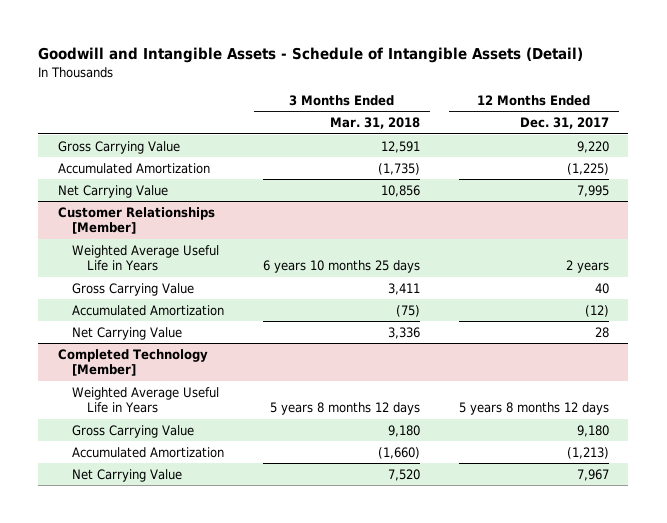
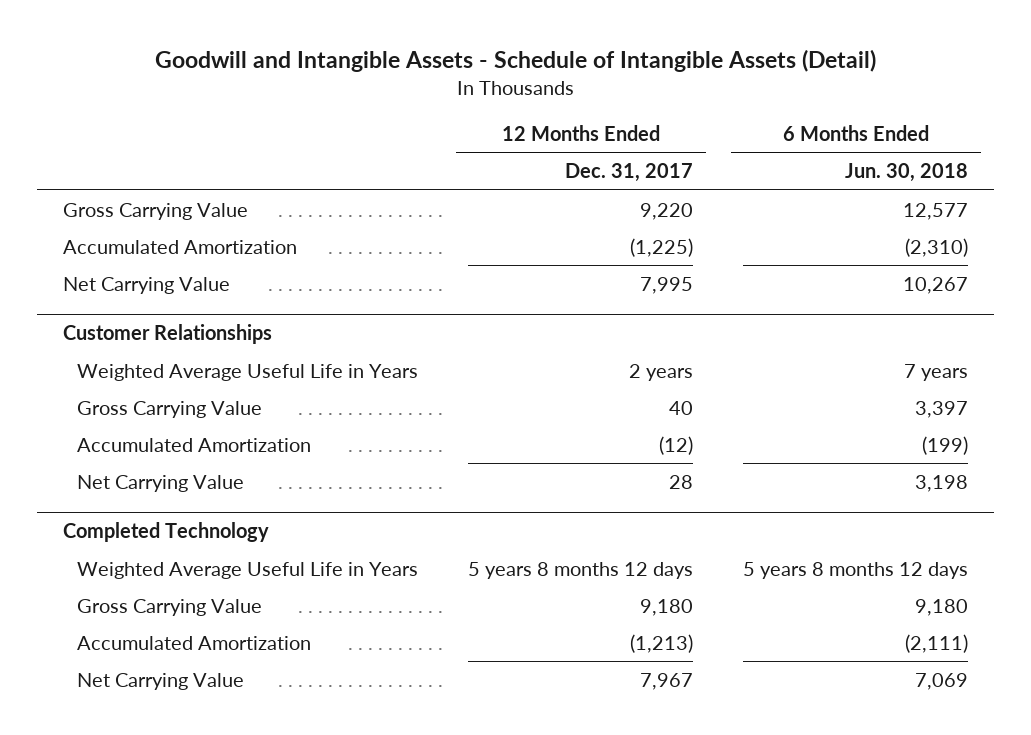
- | 3 Months Ended Mar. 31, 2018 | 12 Months Ended Dec. 31, 2017
+ | 12 Months Ended Dec. 31, 2017 | 6 Months Ended Jun. 30, 2018
- Customer Relationships [Member]
+ Customer Relationships
- Completed Technology [Member]
+ Completed Technology

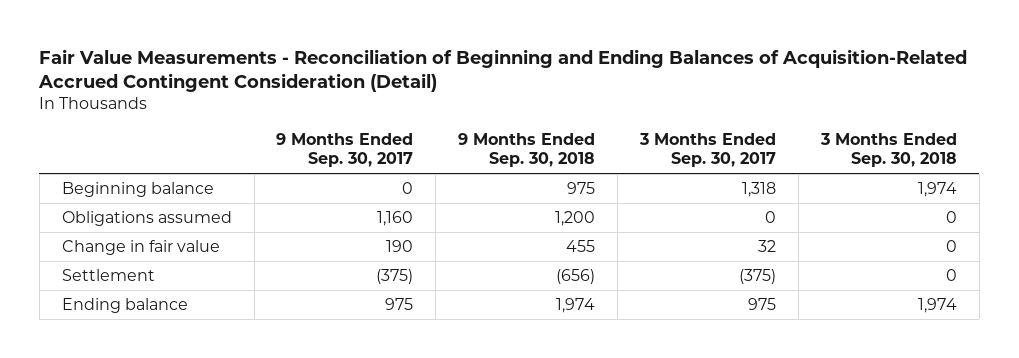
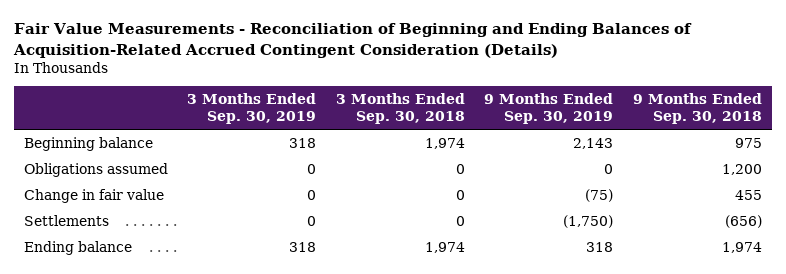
- Fair Value Measurements - Reconciliation of Beginning and Ending Balances of Acquisition-Related Accrued Contingent Consideration (Detail)
+ Fair Value Measurements - Reconciliation of Beginning and Ending Balances of Acquisition-Related Accrued Contingent Consideration (Details)
- | 9 Months Ended Sep. 30, 2017 | 9 Months Ended Sep. 30, 2018 | 3 Months Ended Sep. 30, 2017 | 3 Months Ended Sep. 30, 2018
+ | 3 Months Ended Sep. 30, 2019 | 3 Months Ended Sep. 30, 2018 | 9 Months Ended Sep. 30, 2019 | 9 Months Ended Sep. 30, 2018
- Settlement | (375) | (656) | (375) | 0
+ Settlements | 0 | 0 | (1,750) | (656)

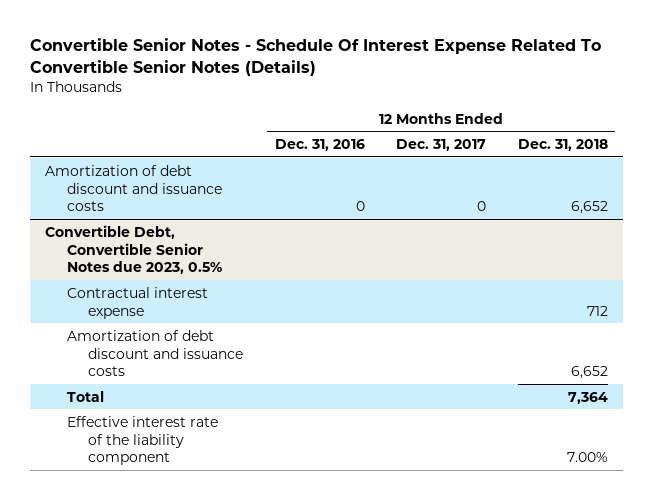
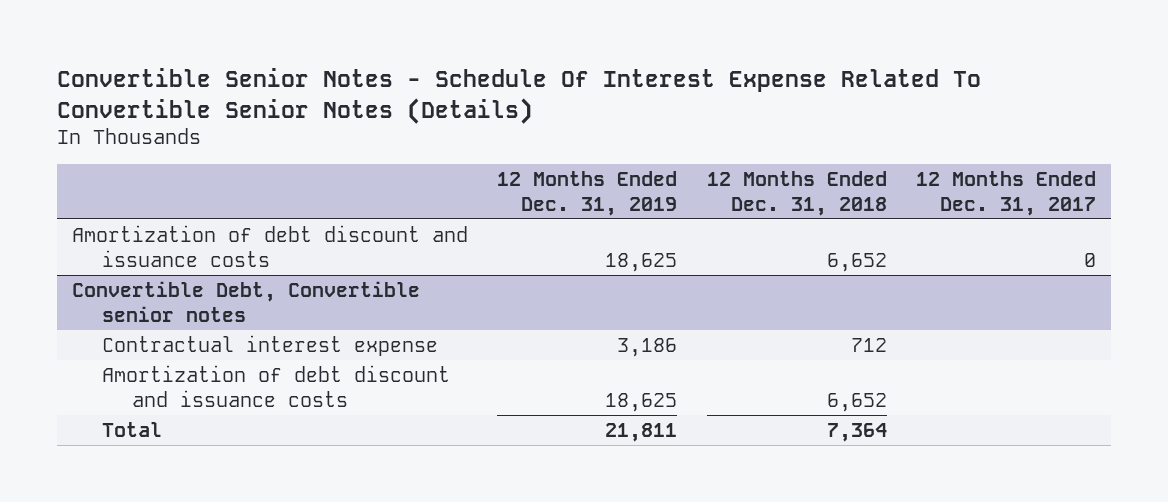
- | 12 Months Ended Dec. 31, 2016 | 12 Months Ended Dec. 31, 2017 | 12 Months Ended Dec. 31, 2018
+ | 12 Months Ended Dec. 31, 2019 | 12 Months Ended Dec. 31, 2018 | 12 Months Ended Dec. 31, 2017
- Convertible Debt, Convertible Senior Notes due 2023, 0.5%
+ Convertible Debt, Convertible senior notes
- Effective interest rate of the liability component | | | 7.00%

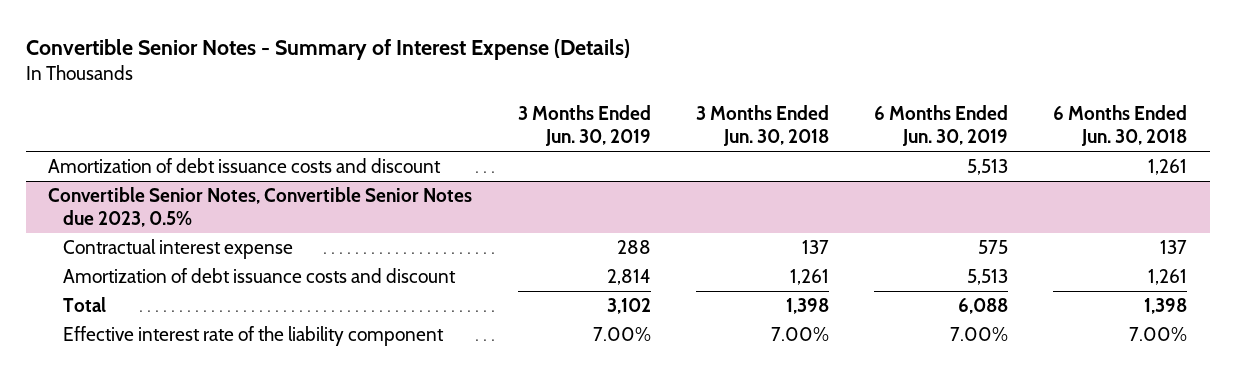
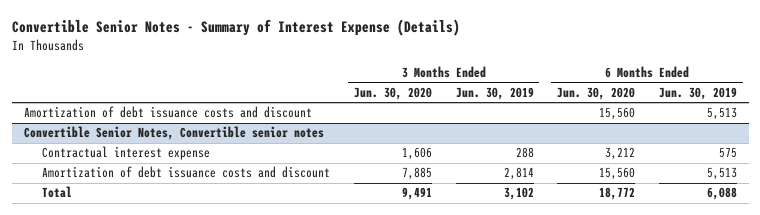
- | 3 Months Ended Jun. 30, 2019 | 3 Months Ended Jun. 30, 2018 | 6 Months Ended Jun. 30, 2019 | 6 Months Ended Jun. 30, 2018
+ | 3 Months Ended Jun. 30, 2020 | 3 Months Ended Jun. 30, 2019 | 6 Months Ended Jun. 30, 2020 | 6 Months Ended Jun. 30, 2019
- Convertible Senior Notes, Convertible Senior Notes due 2023, 0.5%
+ Convertible Senior Notes, Convertible senior notes
- Effective interest rate of the liability component | 7.00% | 7.00% | 7.00% | 7.00%

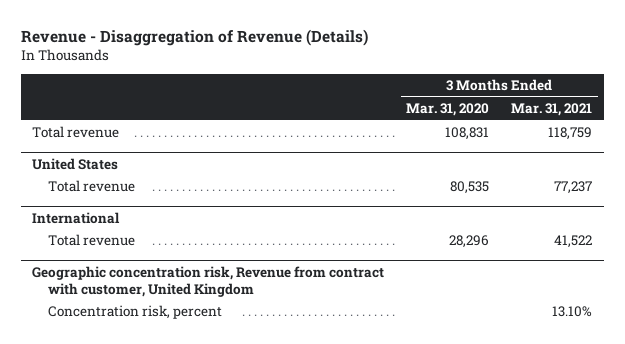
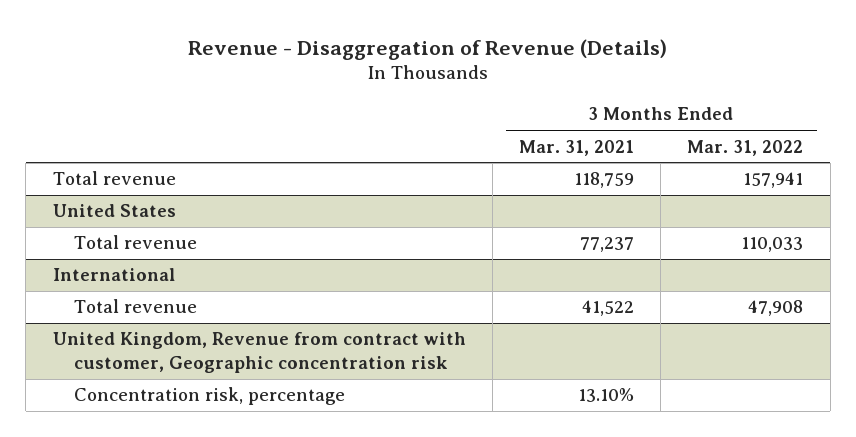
- | 3 Months Ended Mar. 31, 2020 | 3 Months Ended Mar. 31, 2021
+ | 3 Months Ended Mar. 31, 2021 | 3 Months Ended Mar. 31, 2022
- Geographic concentration risk, Revenue from contract with customer, United Kingdom
- Concentration risk, percent | | 13.10%
+ United Kingdom, Revenue from contract with customer, Geographic concentration risk
+ Concentration risk, percentage | 13.10% |

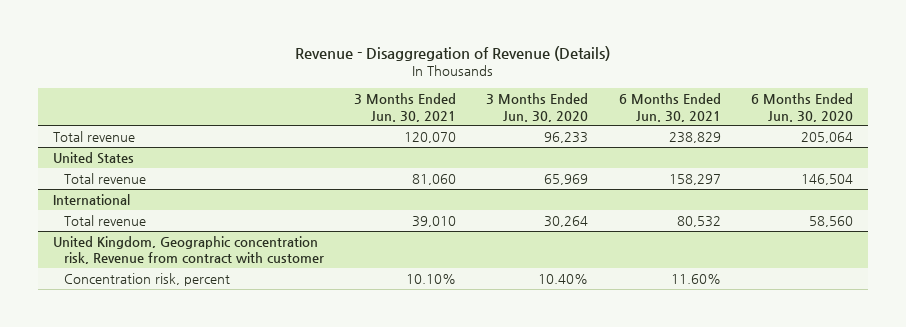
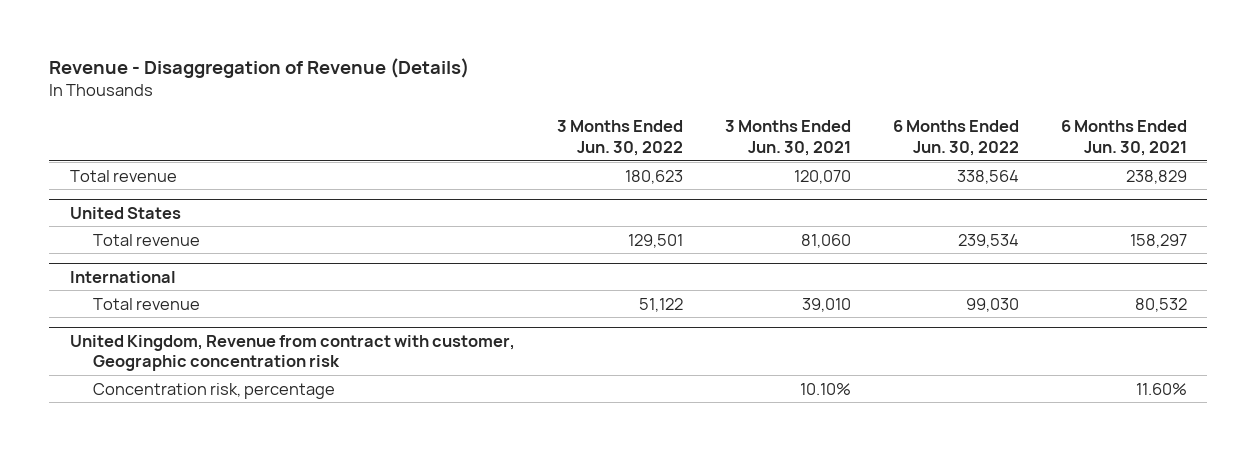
- | 3 Months Ended Jun. 30, 2021 | 3 Months Ended Jun. 30, 2020 | 6 Months Ended Jun. 30, 2021 | 6 Months Ended Jun. 30, 2020
+ | 3 Months Ended Jun. 30, 2022 | 3 Months Ended Jun. 30, 2021 | 6 Months Ended Jun. 30, 2022 | 6 Months Ended Jun. 30, 2021
- United Kingdom, Geographic concentration risk, Revenue from contract with customer
- Concentration risk, percent | 10.10% | 10.40% | 11.60% |
+ United Kingdom, Revenue from contract with customer, Geographic concentration risk
+ Concentration risk, percentage | | 10.10% | | 11.60%

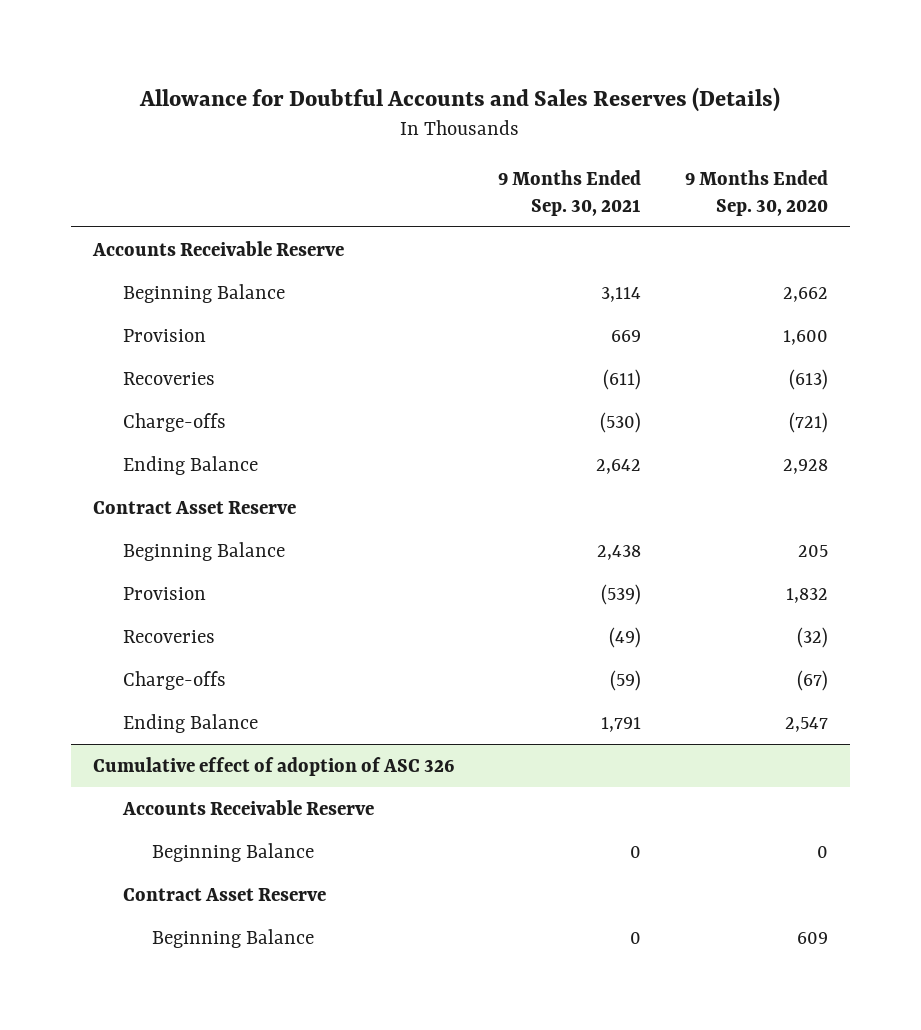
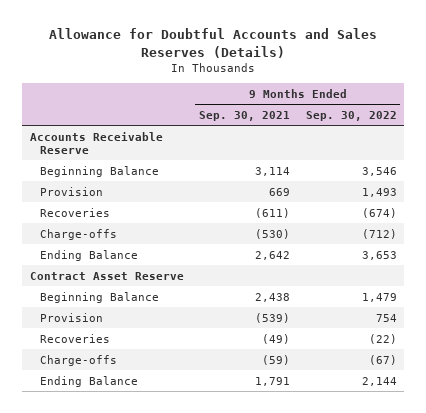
- | 9 Months Ended Sep. 30, 2021 | 9 Months Ended Sep. 30, 2020
+ | 9 Months Ended Sep. 30, 2021 | 9 Months Ended Sep. 30, 2022
- Cumulative effect of adoption of ASC 326
- Accounts Receivable Reserve
- Beginning Balance | 0 | 0
- Contract Asset Reserve
- Beginning Balance | 0 | 609

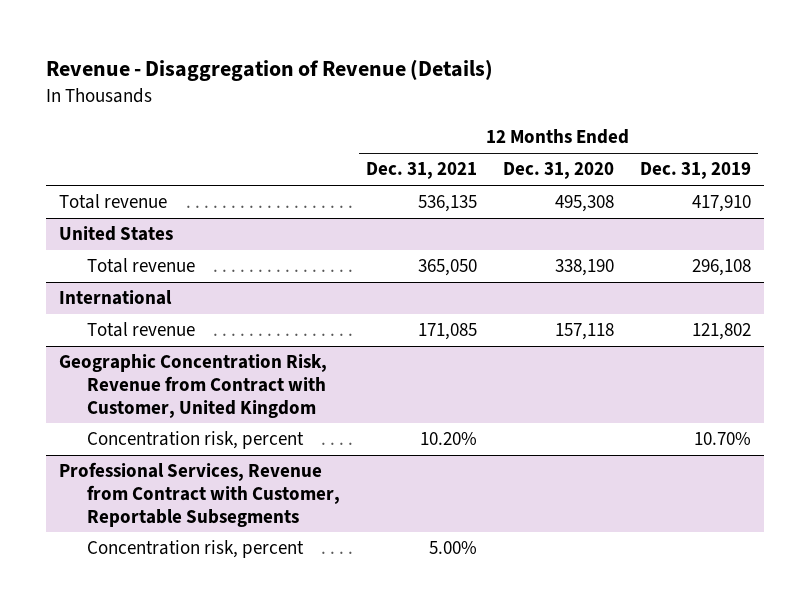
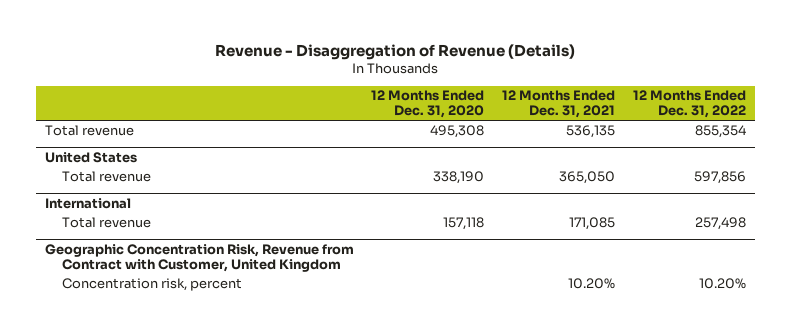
- | 12 Months Ended Dec. 31, 2021 | 12 Months Ended Dec. 31, 2020 | 12 Months Ended Dec. 31, 2019
+ | 12 Months Ended Dec. 31, 2020 | 12 Months Ended Dec. 31, 2021 | 12 Months Ended Dec. 31, 2022
- Professional Services, Revenue from Contract with Customer, Reportable Subsegments
- Concentration risk, percent | 5.00% | |

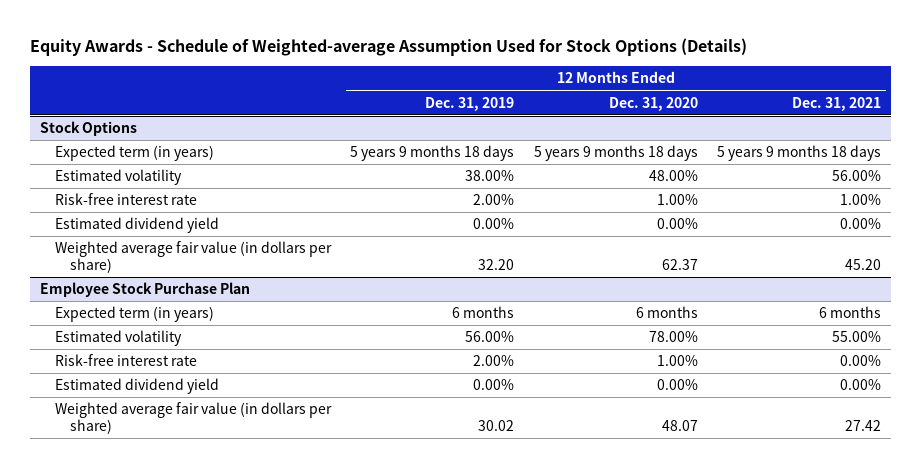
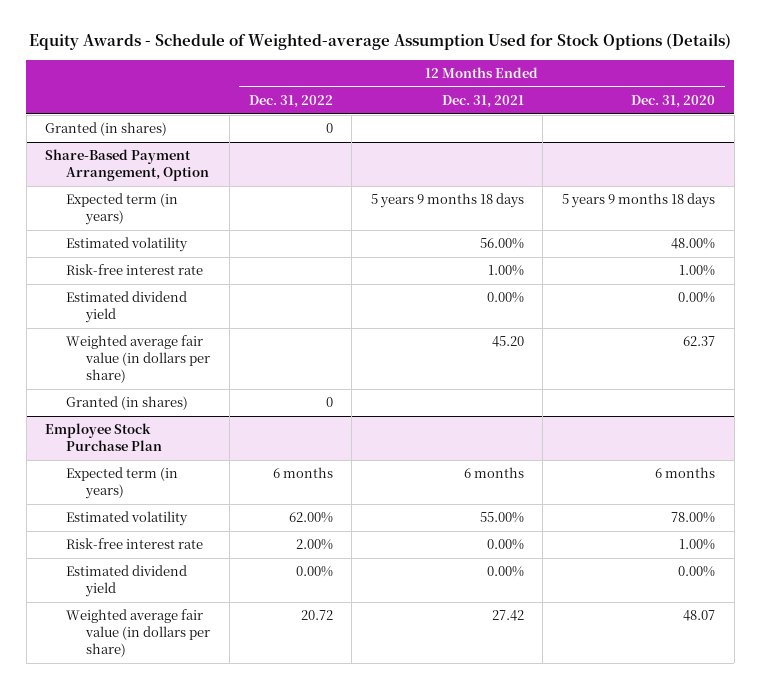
- | 12 Months Ended Dec. 31, 2019 | 12 Months Ended Dec. 31, 2020 | 12 Months Ended Dec. 31, 2021
+ | 12 Months Ended Dec. 31, 2022 | 12 Months Ended Dec. 31, 2021 | 12 Months Ended Dec. 31, 2020
- Stock Options
+ Granted (in shares) | 0 | |
+ Share-Based Payment Arrangement, Option
+ Granted (in shares) | 0 | |

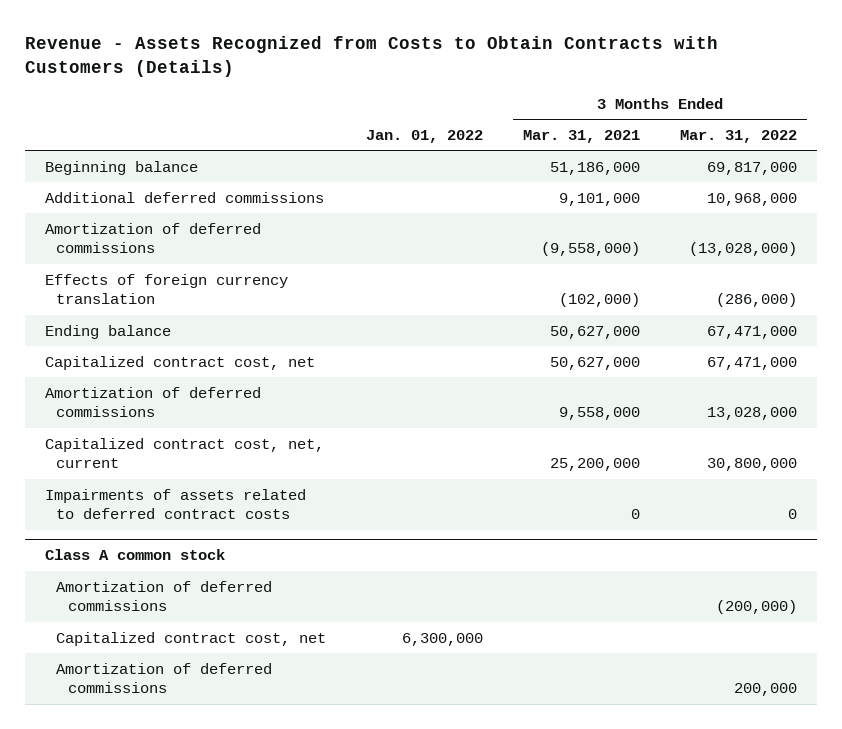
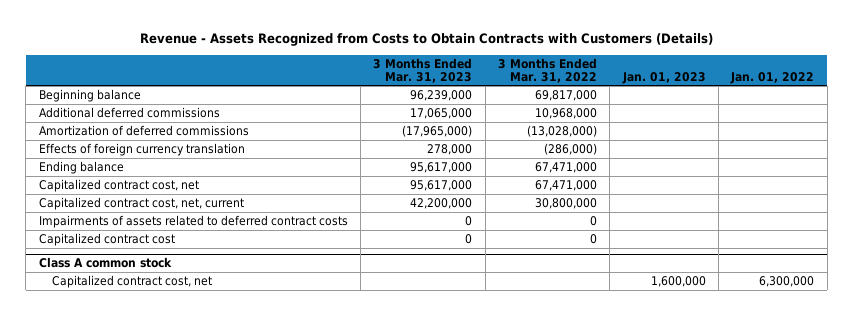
- | Jan. 01, 2022 | 3 Months Ended Mar. 31, 2021 | 3 Months Ended Mar. 31, 2022
+ | 3 Months Ended Mar. 31, 2023 | 3 Months Ended Mar. 31, 2022 | Jan. 01, 2023 | Jan. 01, 2022
- Amortization of deferred commissions | | 9,558,000 | 13,028,000
+ Capitalized contract cost | 0 | 0 | |
@ Class A common stock
- Amortization of deferred commissions | | | (200,000)
- Amortization of deferred commissions | | | 200,000

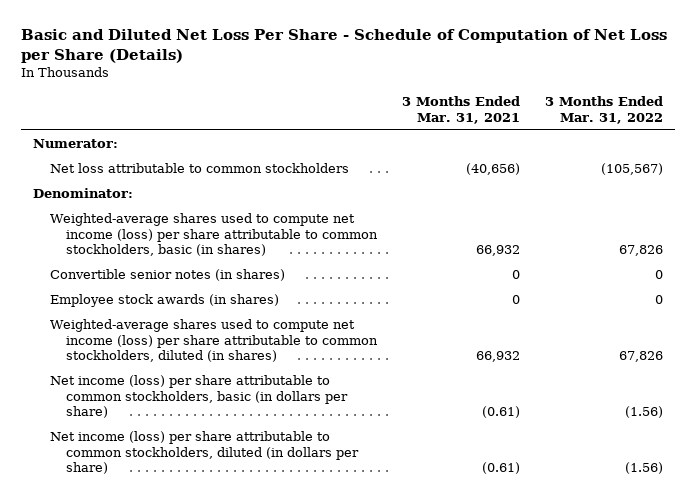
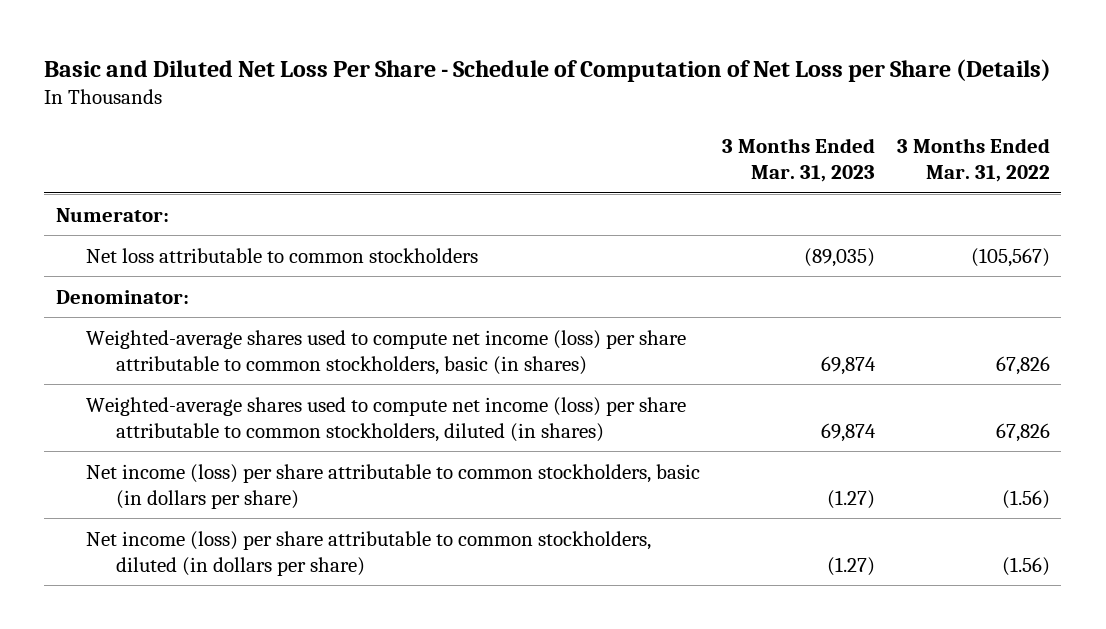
- | 3 Months Ended Mar. 31, 2021 | 3 Months Ended Mar. 31, 2022
+ | 3 Months Ended Mar. 31, 2023 | 3 Months Ended Mar. 31, 2022
- Convertible senior notes (in shares) | 0 | 0
- Employee stock awards (in shares) | 0 | 0

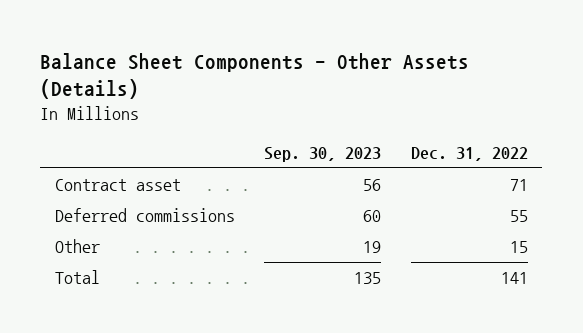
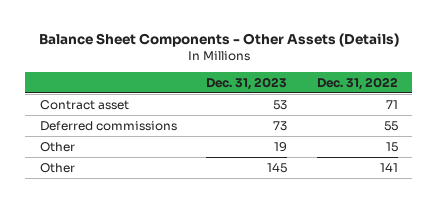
- | Sep. 30, 2023 | Dec. 31, 2022
+ | Dec. 31, 2023 | Dec. 31, 2022
- Total | 135 | 141
+ Other | 145 | 141

